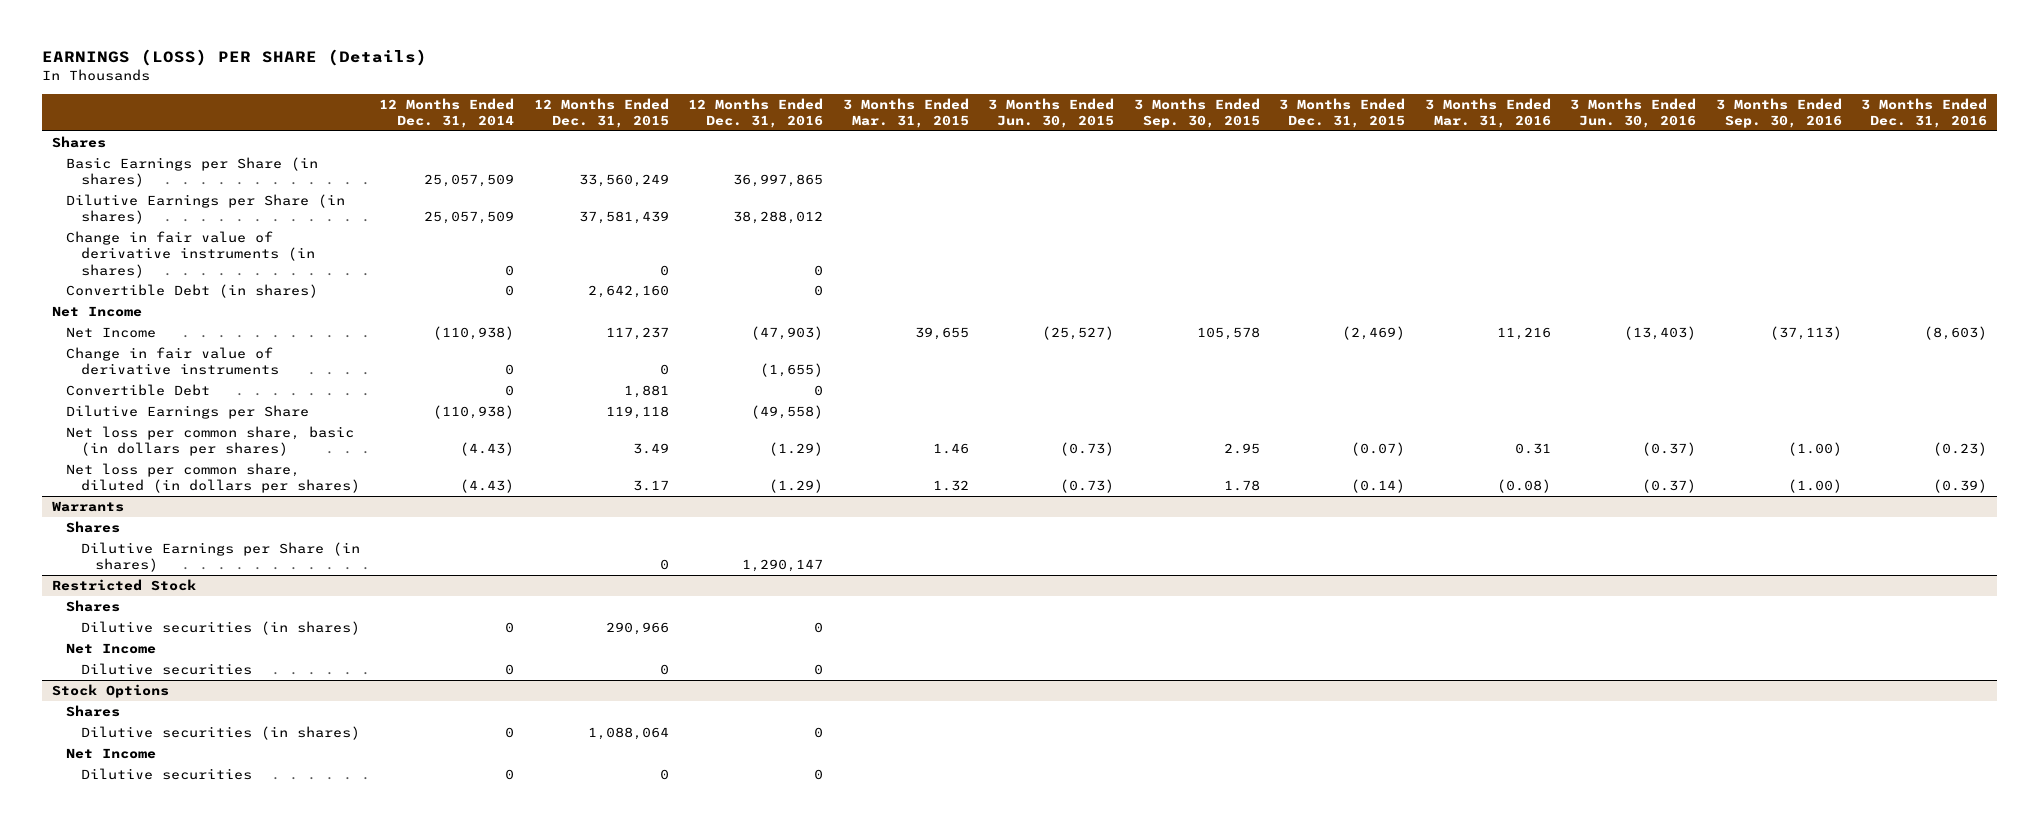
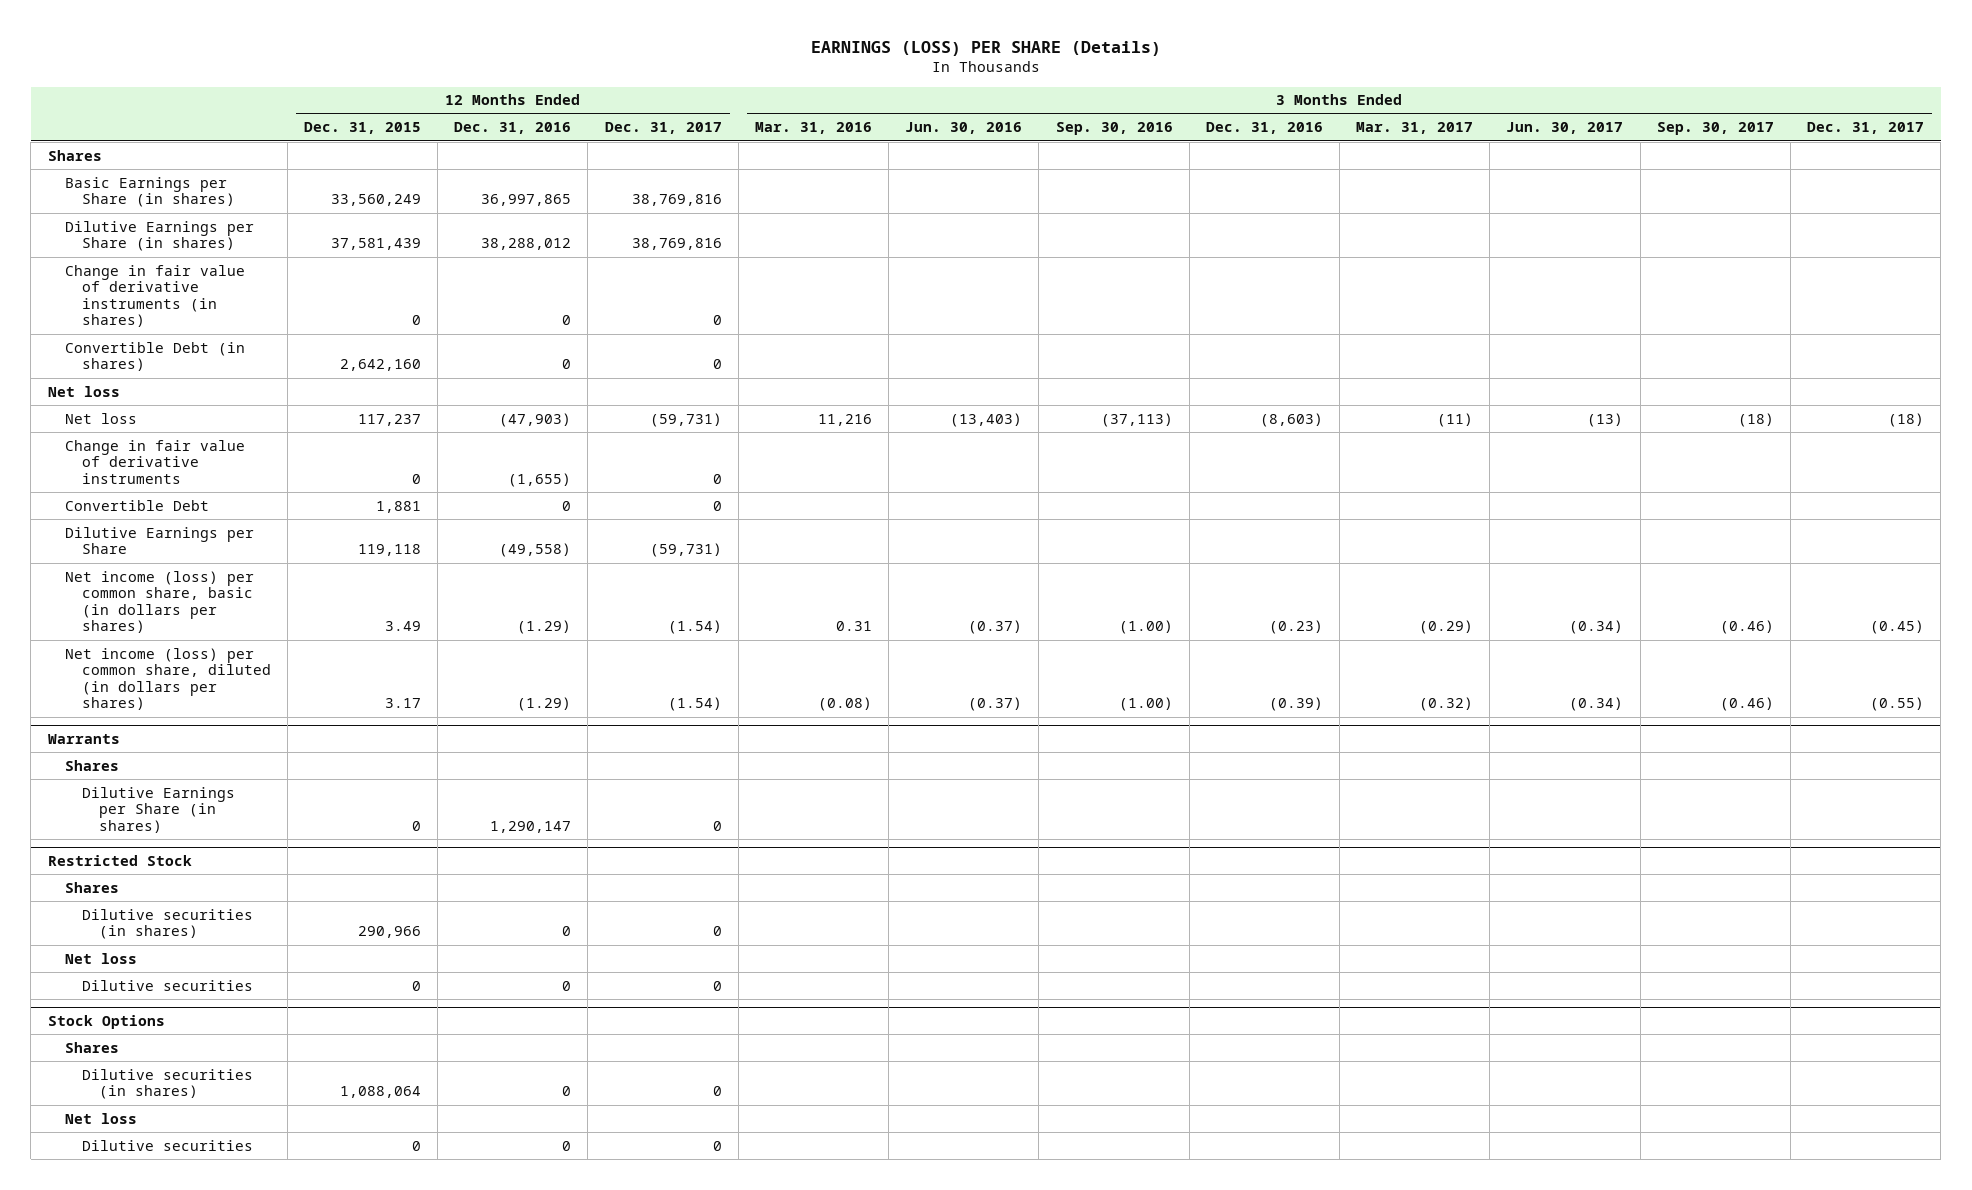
- | 12 Months Ended Dec. 31, 2014 | 12 Months Ended Dec. 31, 2015 | 12 Months Ended Dec. 31, 2016 | 3 Months Ended Mar. 31, 2015 | 3 Months Ended Jun. 30, 2015 | 3 Months Ended Sep. 30, 2015 | 3 Months Ended Dec. 31, 2015 | 3 Months Ended Mar. 31, 2016 | 3 Months Ended Jun. 30, 2016 | 3 Months Ended Sep. 30, 2016 | 3 Months Ended Dec. 31, 2016
+ | 12 Months Ended Dec. 31, 2015 | 12 Months Ended Dec. 31, 2016 | 12 Months Ended Dec. 31, 2017 | 3 Months Ended Mar. 31, 2016 | 3 Months Ended Jun. 30, 2016 | 3 Months Ended Sep. 30, 2016 | 3 Months Ended Dec. 31, 2016 | 3 Months Ended Mar. 31, 2017 | 3 Months Ended Jun. 30, 2017 | 3 Months Ended Sep. 30, 2017 | 3 Months Ended Dec. 31, 2017
- Net Income
- Net Income | (110,938) | 117,237 | (47,903) | 39,655 | (25,527) | 105,578 | (2,469) | 11,216 | (13,403) | (37,113) | (8,603)
+ Net loss
+ Net loss | 117,237 | (47,903) | (59,731) | 11,216 | (13,403) | (37,113) | (8,603) | (11) | (13) | (18) | (18)
- Net loss per common share, basic (in dollars per shares) | (4.43) | 3.49 | (1.29) | 1.46 | (0.73) | 2.95 | (0.07) | 0.31 | (0.37) | (1.00) | (0.23)
- Net loss per common share, diluted (in dollars per shares) | (4.43) | 3.17 | (1.29) | 1.32 | (0.73) | 1.78 | (0.14) | (0.08) | (0.37) | (1.00) | (0.39)
+ Net income (loss) per common share, basic (in dollars per shares) | 3.49 | (1.29) | (1.54) | 0.31 | (0.37) | (1.00) | (0.23) | (0.29) | (0.34) | (0.46) | (0.45)
+ Net income (loss) per common share, diluted (in dollars per shares) | 3.17 | (1.29) | (1.54) | (0.08) | (0.37) | (1.00) | (0.39) | (0.32) | (0.34) | (0.46) | (0.55)
@ Restricted Stock
- Net Income
+ Net loss
@ Stock Options
- Net Income
+ Net loss

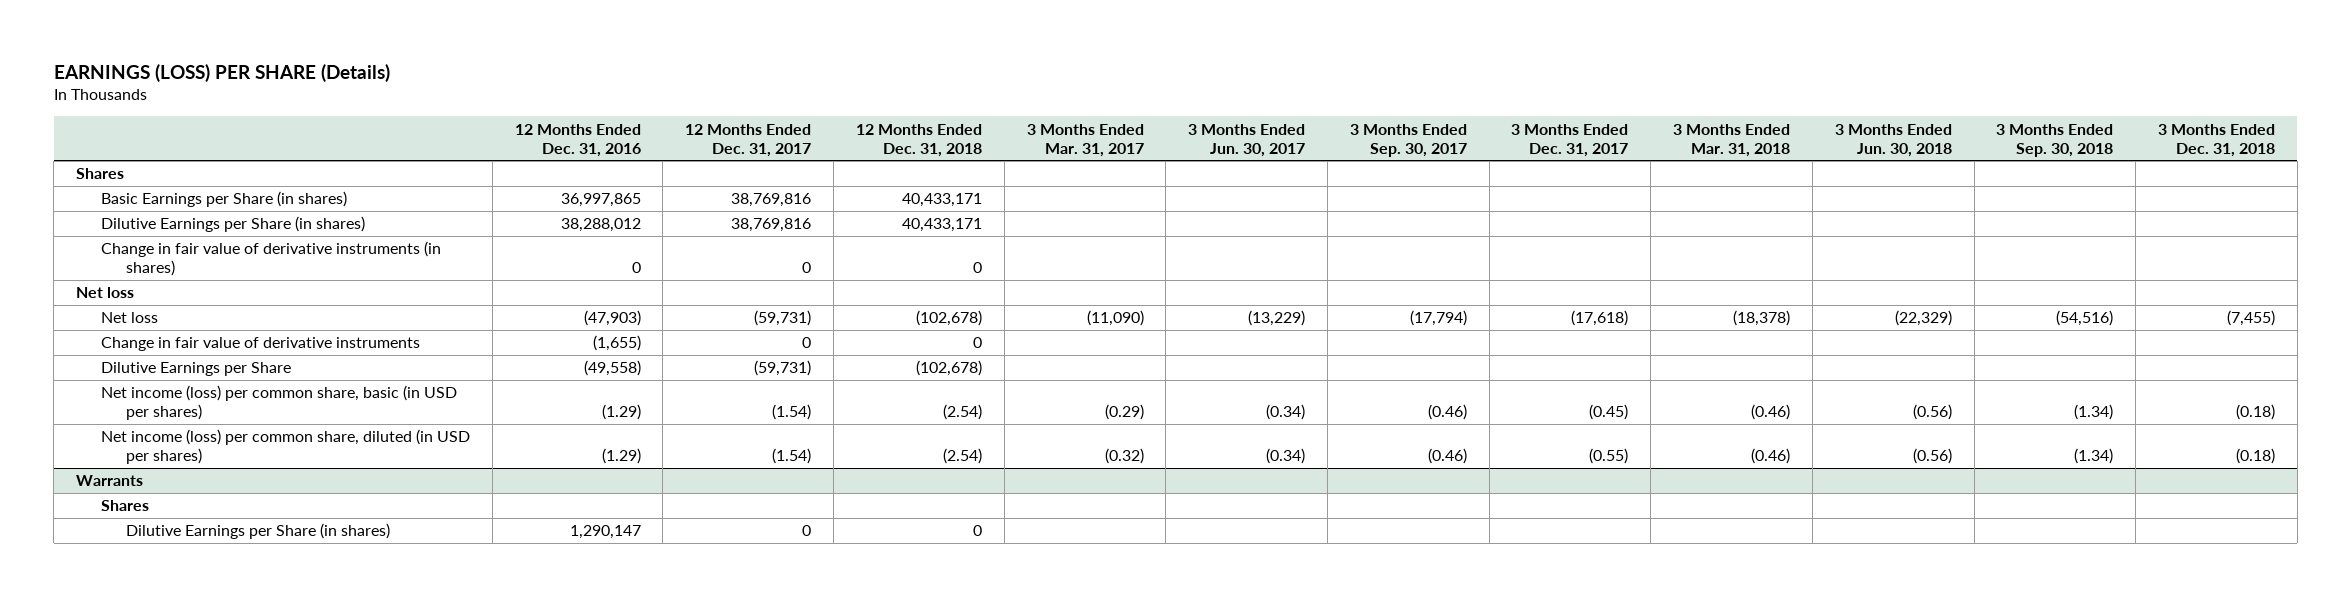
- | 12 Months Ended Dec. 31, 2015 | 12 Months Ended Dec. 31, 2016 | 12 Months Ended Dec. 31, 2017 | 3 Months Ended Mar. 31, 2016 | 3 Months Ended Jun. 30, 2016 | 3 Months Ended Sep. 30, 2016 | 3 Months Ended Dec. 31, 2016 | 3 Months Ended Mar. 31, 2017 | 3 Months Ended Jun. 30, 2017 | 3 Months Ended Sep. 30, 2017 | 3 Months Ended Dec. 31, 2017
+ | 12 Months Ended Dec. 31, 2016 | 12 Months Ended Dec. 31, 2017 | 12 Months Ended Dec. 31, 2018 | 3 Months Ended Mar. 31, 2017 | 3 Months Ended Jun. 30, 2017 | 3 Months Ended Sep. 30, 2017 | 3 Months Ended Dec. 31, 2017 | 3 Months Ended Mar. 31, 2018 | 3 Months Ended Jun. 30, 2018 | 3 Months Ended Sep. 30, 2018 | 3 Months Ended Dec. 31, 2018
- Convertible Debt (in shares) | 2,642,160 | 0 | 0 | | | | | | | |
- Net loss | 117,237 | (47,903) | (59,731) | 11,216 | (13,403) | (37,113) | (8,603) | (11) | (13) | (18) | (18)
+ Net loss | (47,903) | (59,731) | (102,678) | (11,090) | (13,229) | (17,794) | (17,618) | (18,378) | (22,329) | (54,516) | (7,455)
- Convertible Debt | 1,881 | 0 | 0 | | | | | | | |
- Net income (loss) per common share, basic (in dollars per shares) | 3.49 | (1.29) | (1.54) | 0.31 | (0.37) | (1.00) | (0.23) | (0.29) | (0.34) | (0.46) | (0.45)
- Net income (loss) per common share, diluted (in dollars per shares) | 3.17 | (1.29) | (1.54) | (0.08) | (0.37) | (1.00) | (0.39) | (0.32) | (0.34) | (0.46) | (0.55)
+ Net income (loss) per common share, basic (in USD per shares) | (1.29) | (1.54) | (2.54) | (0.29) | (0.34) | (0.46) | (0.45) | (0.46) | (0.56) | (1.34) | (0.18)
+ Net income (loss) per common share, diluted (in USD per shares) | (1.29) | (1.54) | (2.54) | (0.32) | (0.34) | (0.46) | (0.55) | (0.46) | (0.56) | (1.34) | (0.18)
- Restricted Stock
- Shares
- Dilutive securities (in shares) | 290,966 | 0 | 0 | | | | | | | |
- Net loss
- Dilutive securities | 0 | 0 | 0 | | | | | | | |
- Stock Options
- Shares
- Dilutive securities (in shares) | 1,088,064 | 0 | 0 | | | | | | | |
- Net loss
- Dilutive securities | 0 | 0 | 0 | | | | | | | |

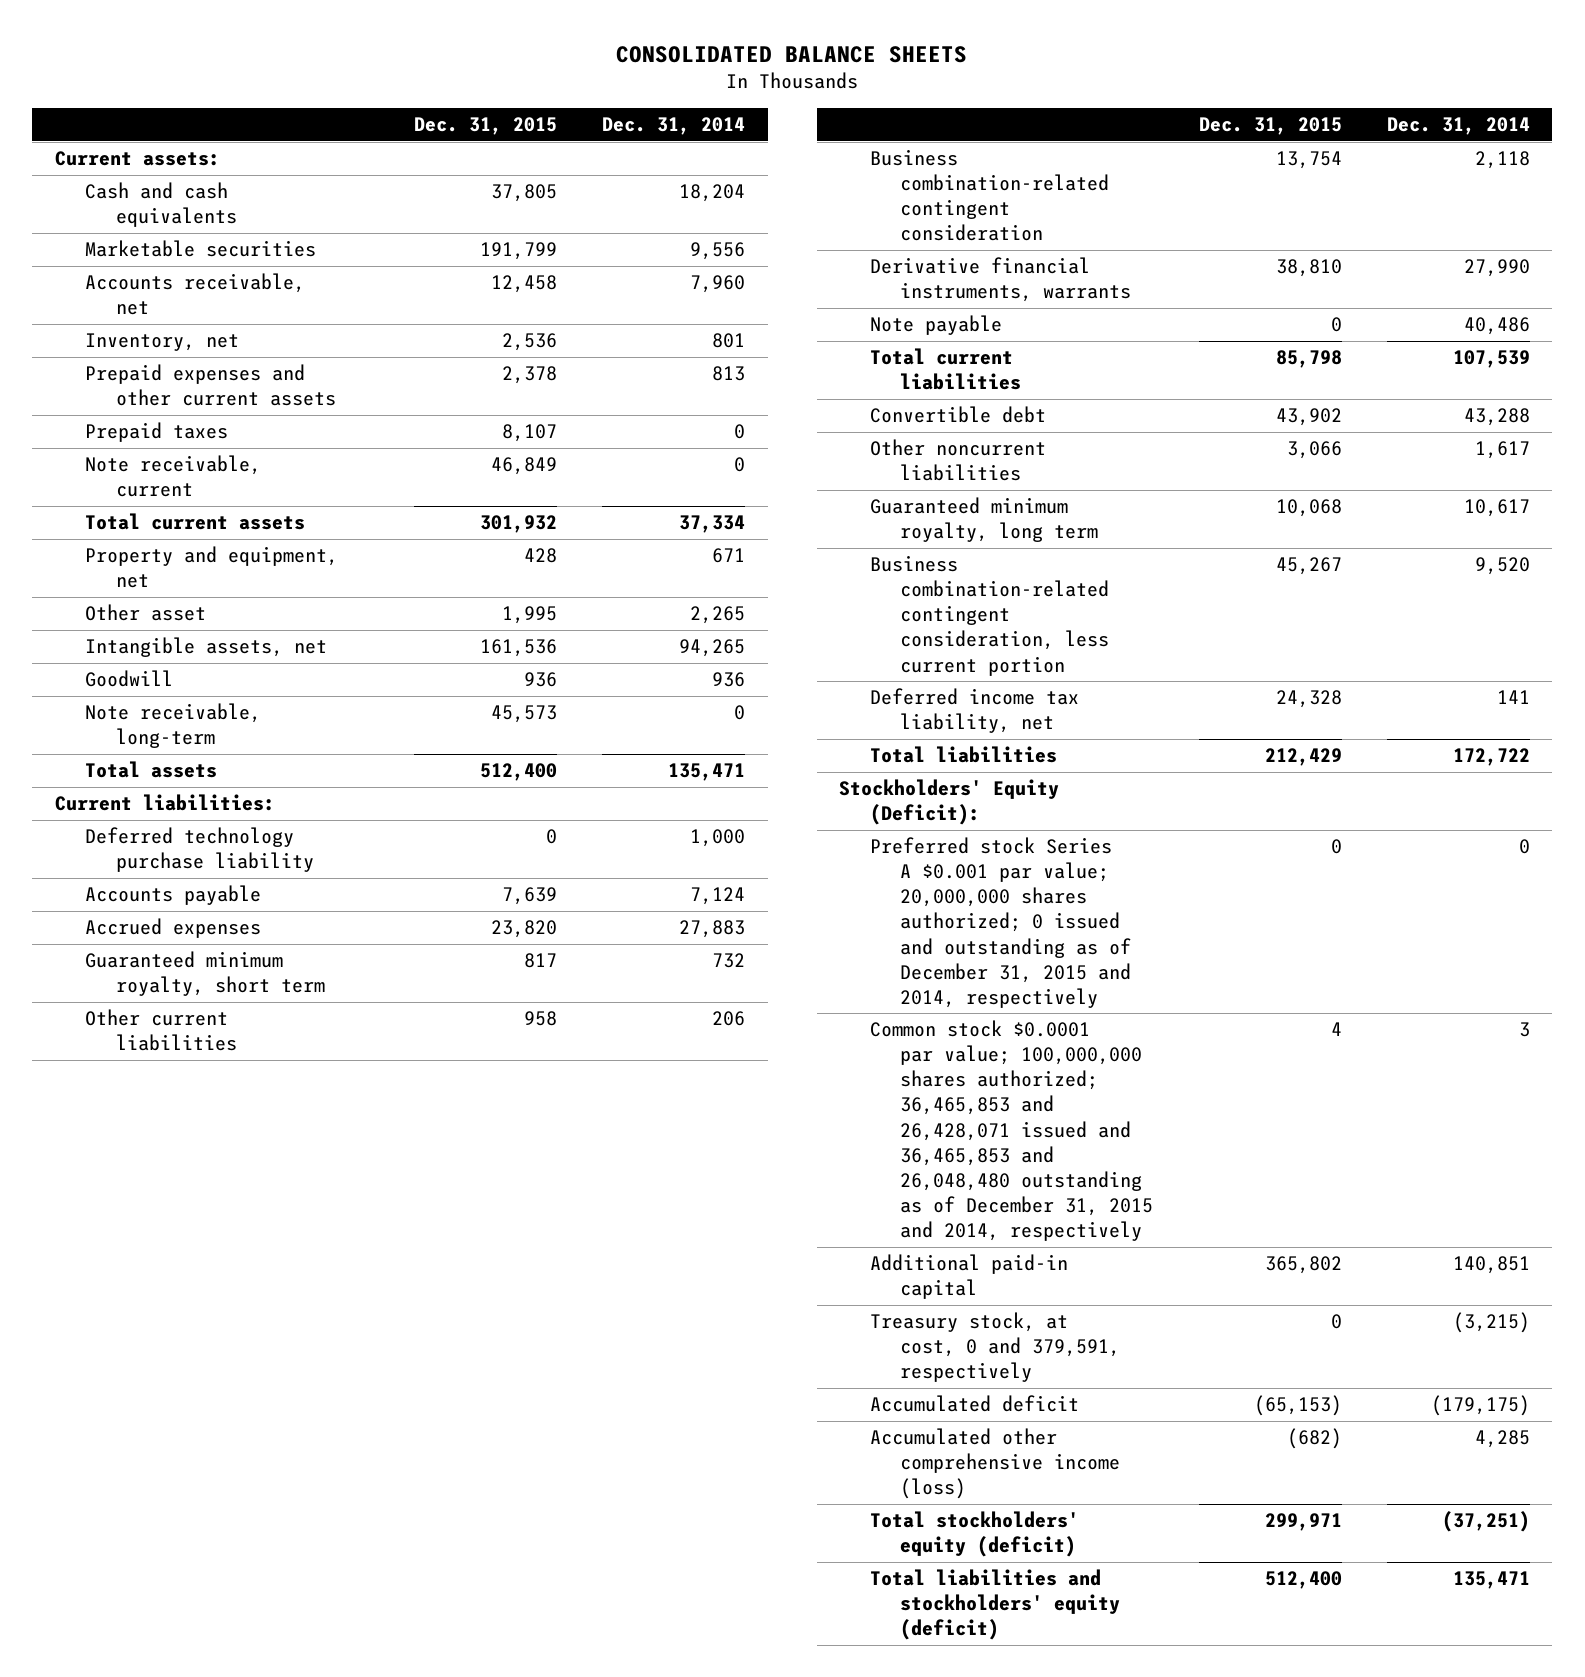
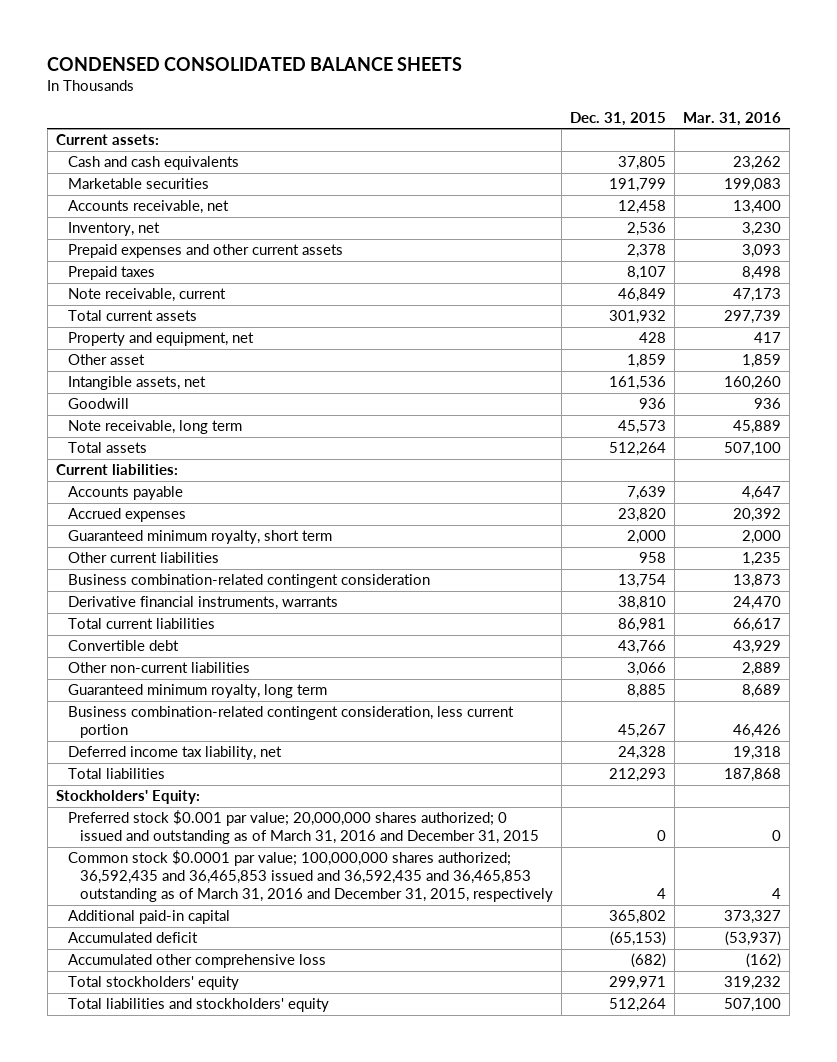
- CONSOLIDATED BALANCE SHEETS
+ CONDENSED CONSOLIDATED BALANCE SHEETS
- | Dec. 31, 2015 | Dec. 31, 2014
+ | Dec. 31, 2015 | Mar. 31, 2016
- Other asset | 1,995 | 2,265
+ Other asset | 1,859 | 1,859
- Note receivable, long-term | 45,573 | 0
- Total assets | 512,400 | 135,471
+ Note receivable, long term | 45,573 | 45,889
+ Total assets | 512,264 | 507,100
- Deferred technology purchase liability | 0 | 1,000
- Guaranteed minimum royalty, short term | 817 | 732
+ Guaranteed minimum royalty, short term | 2,000 | 2,000
- Note payable | 0 | 40,486
- Total current liabilities | 85,798 | 107,539
- Convertible debt | 43,902 | 43,288
- Other noncurrent liabilities | 3,066 | 1,617
- Guaranteed minimum royalty, long term | 10,068 | 10,617
+ Total current liabilities | 86,981 | 66,617
+ Convertible debt | 43,766 | 43,929
+ Other non-current liabilities | 3,066 | 2,889
+ Guaranteed minimum royalty, long term | 8,885 | 8,689
- Total liabilities | 212,429 | 172,722
- Stockholders' Equity (Deficit):
- Preferred stock Series A $0.001 par value; 20,000,000 shares authorized; 0 issued and outstanding as of December 31, 2015 and 2014, respectively | 0 | 0
- Common stock $0.0001 par value; 100,000,000 shares authorized; 36,465,853 and 26,428,071 issued and 36,465,853 and 26,048,480 outstanding as of December 31, 2015 and 2014, respectively | 4 | 3
+ Total liabilities | 212,293 | 187,868
+ Stockholders' Equity:
+ Preferred stock $0.001 par value; 20,000,000 shares authorized; 0 issued and outstanding as of March 31, 2016 and December 31, 2015 | 0 | 0
+ Common stock $0.0001 par value; 100,000,000 shares authorized; 36,592,435 and 36,465,853 issued and 36,592,435 and 36,465,853 outstanding as of March 31, 2016 and December 31, 2015, respectively | 4 | 4
- Treasury stock, at cost, 0 and 379,591, respectively | 0 | (3,215)
- Accumulated other comprehensive income (loss) | (682) | 4,285
- Total stockholders' equity (deficit) | 299,971 | (37,251)
- Total liabilities and stockholders' equity (deficit) | 512,400 | 135,471
+ Accumulated other comprehensive loss | (682) | (162)
+ Total stockholders' equity | 299,971 | 319,232
+ Total liabilities and stockholders' equity | 512,264 | 507,100

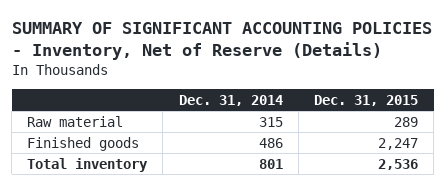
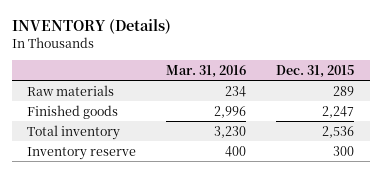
- SUMMARY OF SIGNIFICANT ACCOUNTING POLICIES - Inventory, Net of Reserve (Details)
+ INVENTORY (Details)
- | Dec. 31, 2014 | Dec. 31, 2015
+ | Mar. 31, 2016 | Dec. 31, 2015
- Raw material | 315 | 289
+ Raw materials | 234 | 289
+ Inventory reserve | 400 | 300

